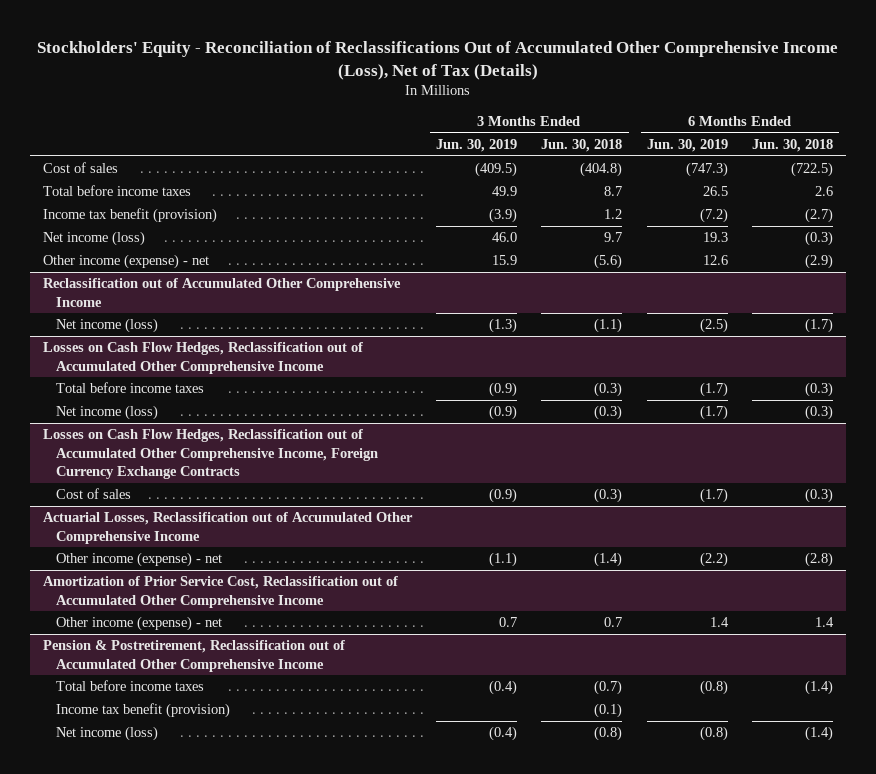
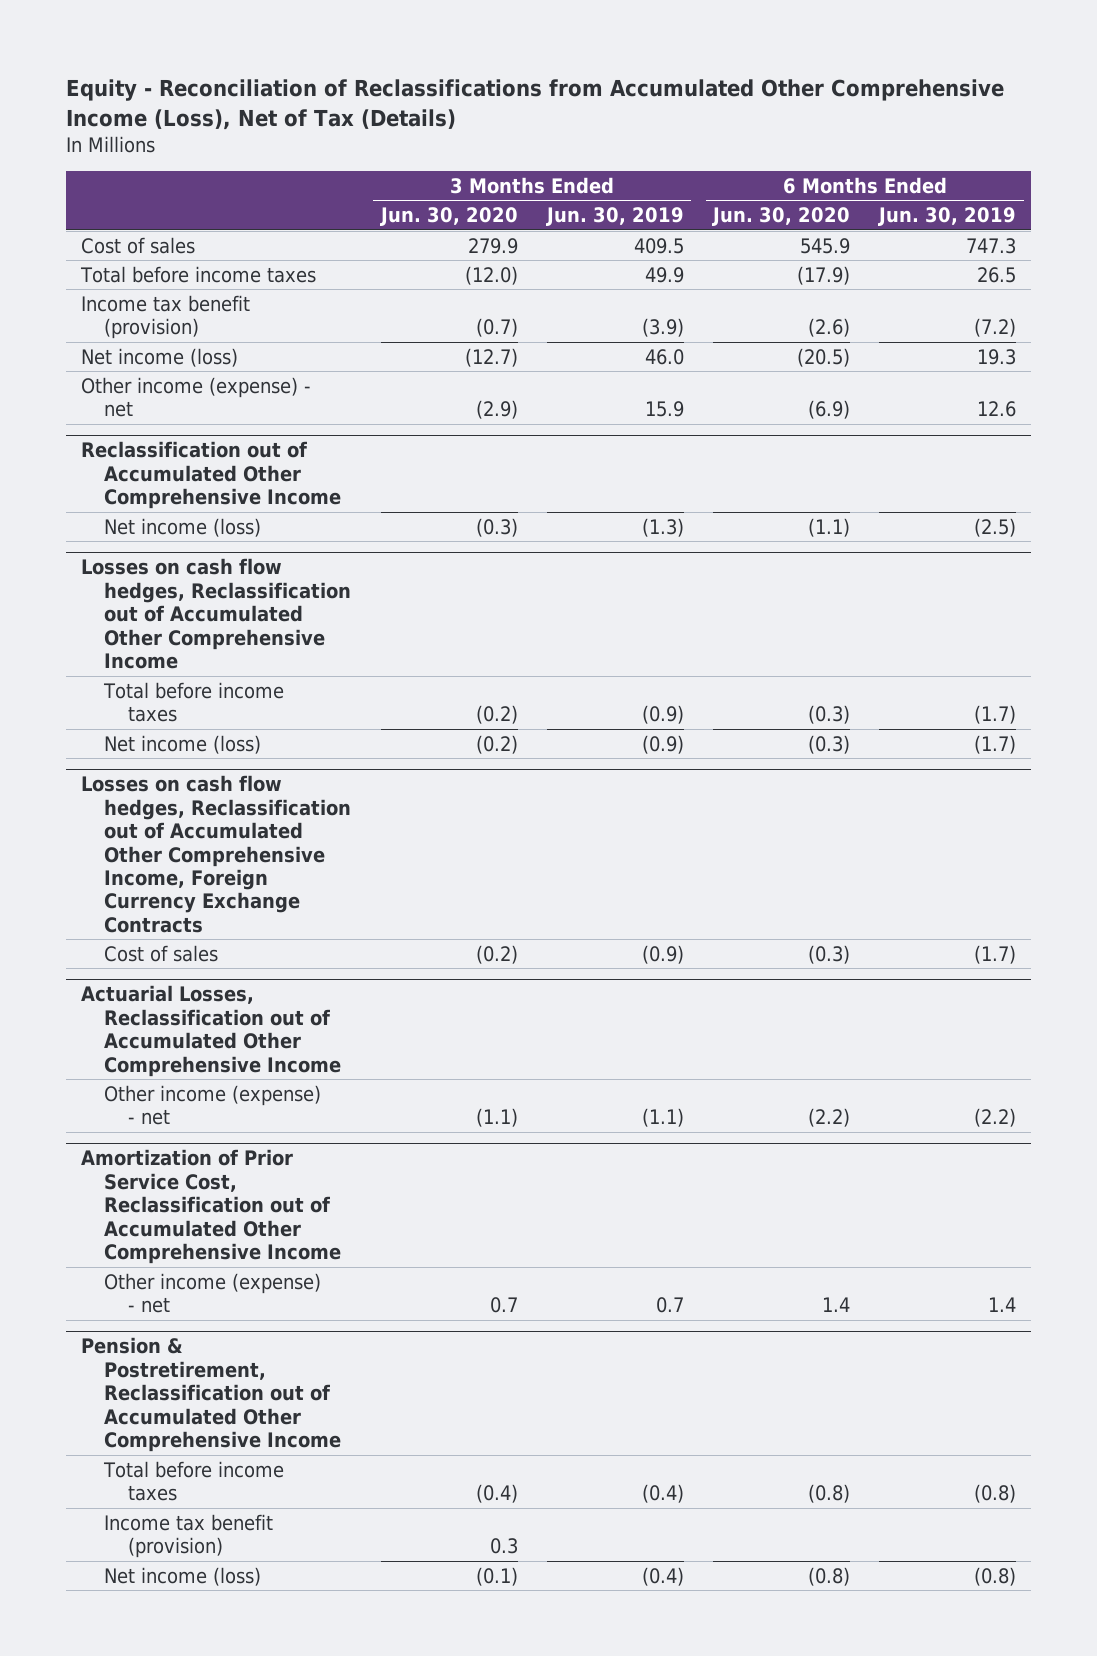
- Stockholders' Equity - Reconciliation of Reclassifications Out of Accumulated Other Comprehensive Income (Loss), Net of Tax (Details)
+ Equity - Reconciliation of Reclassifications from Accumulated Other Comprehensive Income (Loss), Net of Tax (Details)
- | 3 Months Ended Jun. 30, 2019 | 3 Months Ended Jun. 30, 2018 | 6 Months Ended Jun. 30, 2019 | 6 Months Ended Jun. 30, 2018
+ | 3 Months Ended Jun. 30, 2020 | 3 Months Ended Jun. 30, 2019 | 6 Months Ended Jun. 30, 2020 | 6 Months Ended Jun. 30, 2019
- Cost of sales | (409.5) | (404.8) | (747.3) | (722.5)
+ Cost of sales | 279.9 | 409.5 | 545.9 | 747.3
- Losses on Cash Flow Hedges, Reclassification out of Accumulated Other Comprehensive Income
+ Losses on cash flow hedges, Reclassification out of Accumulated Other Comprehensive Income
- Losses on Cash Flow Hedges, Reclassification out of Accumulated Other Comprehensive Income, Foreign Currency Exchange Contracts
+ Losses on cash flow hedges, Reclassification out of Accumulated Other Comprehensive Income, Foreign Currency Exchange Contracts

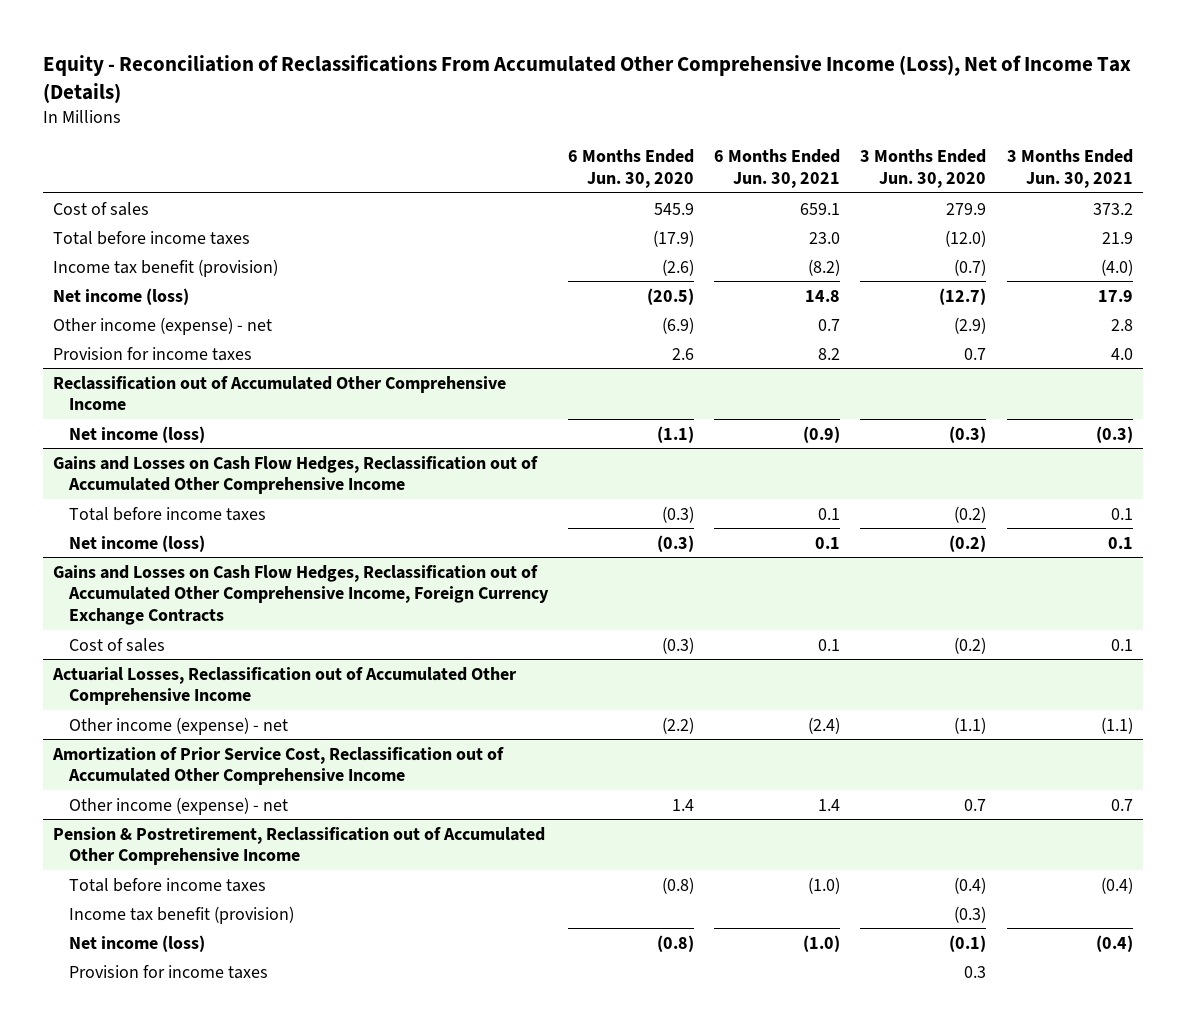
- Equity - Reconciliation of Reclassifications from Accumulated Other Comprehensive Income (Loss), Net of Tax (Details)
+ Equity - Reconciliation of Reclassifications From Accumulated Other Comprehensive Income (Loss), Net of Income Tax (Details)
- | 3 Months Ended Jun. 30, 2020 | 3 Months Ended Jun. 30, 2019 | 6 Months Ended Jun. 30, 2020 | 6 Months Ended Jun. 30, 2019
+ | 6 Months Ended Jun. 30, 2020 | 6 Months Ended Jun. 30, 2021 | 3 Months Ended Jun. 30, 2020 | 3 Months Ended Jun. 30, 2021
+ Provision for income taxes | 2.6 | 8.2 | 0.7 | 4.0
- Losses on cash flow hedges, Reclassification out of Accumulated Other Comprehensive Income
+ Gains and Losses on Cash Flow Hedges, Reclassification out of Accumulated Other Comprehensive Income
- Losses on cash flow hedges, Reclassification out of Accumulated Other Comprehensive Income, Foreign Currency Exchange Contracts
+ Gains and Losses on Cash Flow Hedges, Reclassification out of Accumulated Other Comprehensive Income, Foreign Currency Exchange Contracts
@ Pension & Postretirement, Reclassification out of Accumulated Other Comprehensive Income
- Income tax benefit (provision) | 0.3 | | |
+ Income tax benefit (provision) | | | (0.3) |
+ Provision for income taxes | | | 0.3 |

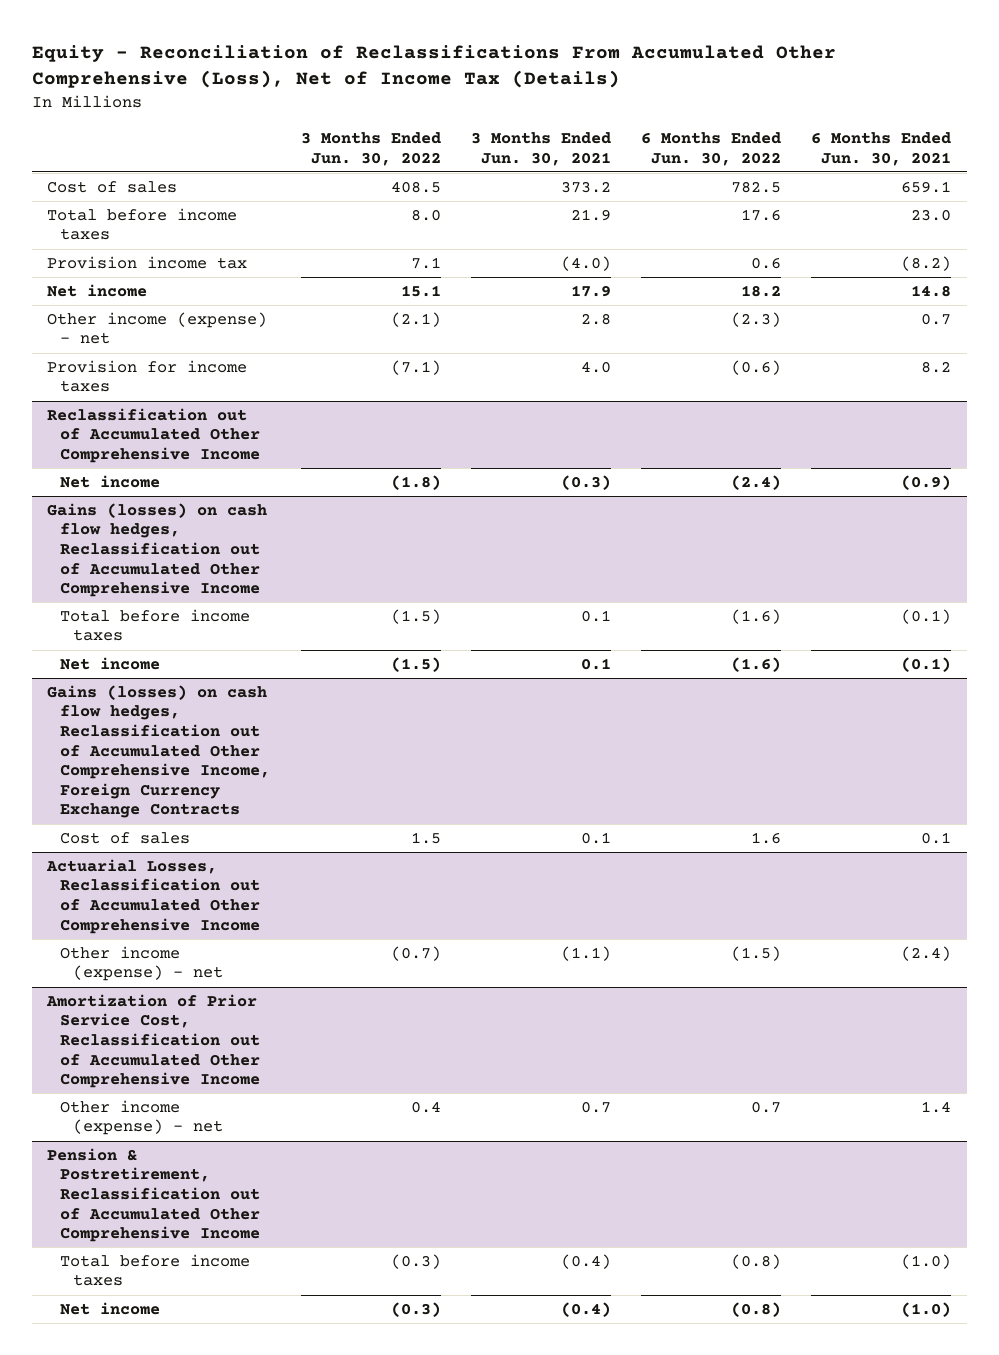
- Equity - Reconciliation of Reclassifications From Accumulated Other Comprehensive Income (Loss), Net of Income Tax (Details)
+ Equity - Reconciliation of Reclassifications From Accumulated Other Comprehensive (Loss), Net of Income Tax (Details)
- | 6 Months Ended Jun. 30, 2020 | 6 Months Ended Jun. 30, 2021 | 3 Months Ended Jun. 30, 2020 | 3 Months Ended Jun. 30, 2021
+ | 3 Months Ended Jun. 30, 2022 | 3 Months Ended Jun. 30, 2021 | 6 Months Ended Jun. 30, 2022 | 6 Months Ended Jun. 30, 2021
- Income tax benefit (provision) | (2.6) | (8.2) | (0.7) | (4.0)
- Net income (loss) | (20.5) | 14.8 | (12.7) | 17.9
+ Provision income tax | 7.1 | (4.0) | 0.6 | (8.2)
+ Net income | 15.1 | 17.9 | 18.2 | 14.8
@ Reclassification out of Accumulated Other Comprehensive Income
- Net income (loss) | (1.1) | (0.9) | (0.3) | (0.3)
- Gains and Losses on Cash Flow Hedges, Reclassification out of Accumulated Other Comprehensive Income
- Total before income taxes | (0.3) | 0.1 | (0.2) | 0.1
- Net income (loss) | (0.3) | 0.1 | (0.2) | 0.1
- Gains and Losses on Cash Flow Hedges, Reclassification out of Accumulated Other Comprehensive Income, Foreign Currency Exchange Contracts
@ Reclassification out of Accumulated Other Comprehensive Income
+ Net income | (1.8) | (0.3) | (2.4) | (0.9)
+ Gains (losses) on cash flow hedges, Reclassification out of Accumulated Other Comprehensive Income
+ Total before income taxes | (1.5) | 0.1 | (1.6) | (0.1)
+ Net income | (1.5) | 0.1 | (1.6) | (0.1)
+ Gains (losses) on cash flow hedges, Reclassification out of Accumulated Other Comprehensive Income, Foreign Currency Exchange Contracts
@ Pension & Postretirement, Reclassification out of Accumulated Other Comprehensive Income
- Income tax benefit (provision) | | | (0.3) |
- Net income (loss) | (0.8) | (1.0) | (0.1) | (0.4)
- Provision for income taxes | | | 0.3 |
+ Net income | (0.3) | (0.4) | (0.8) | (1.0)

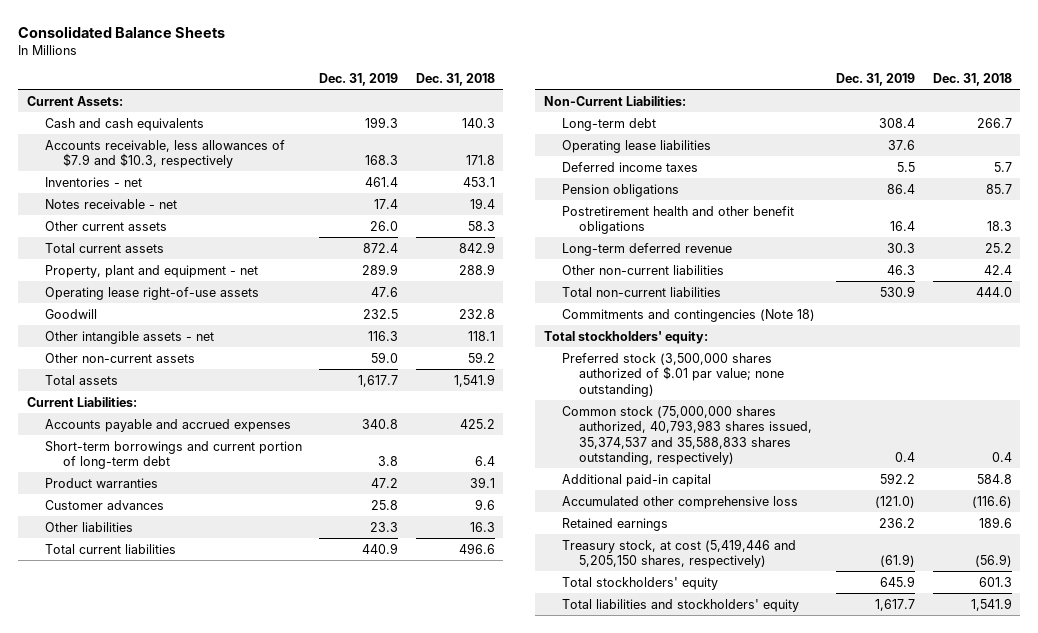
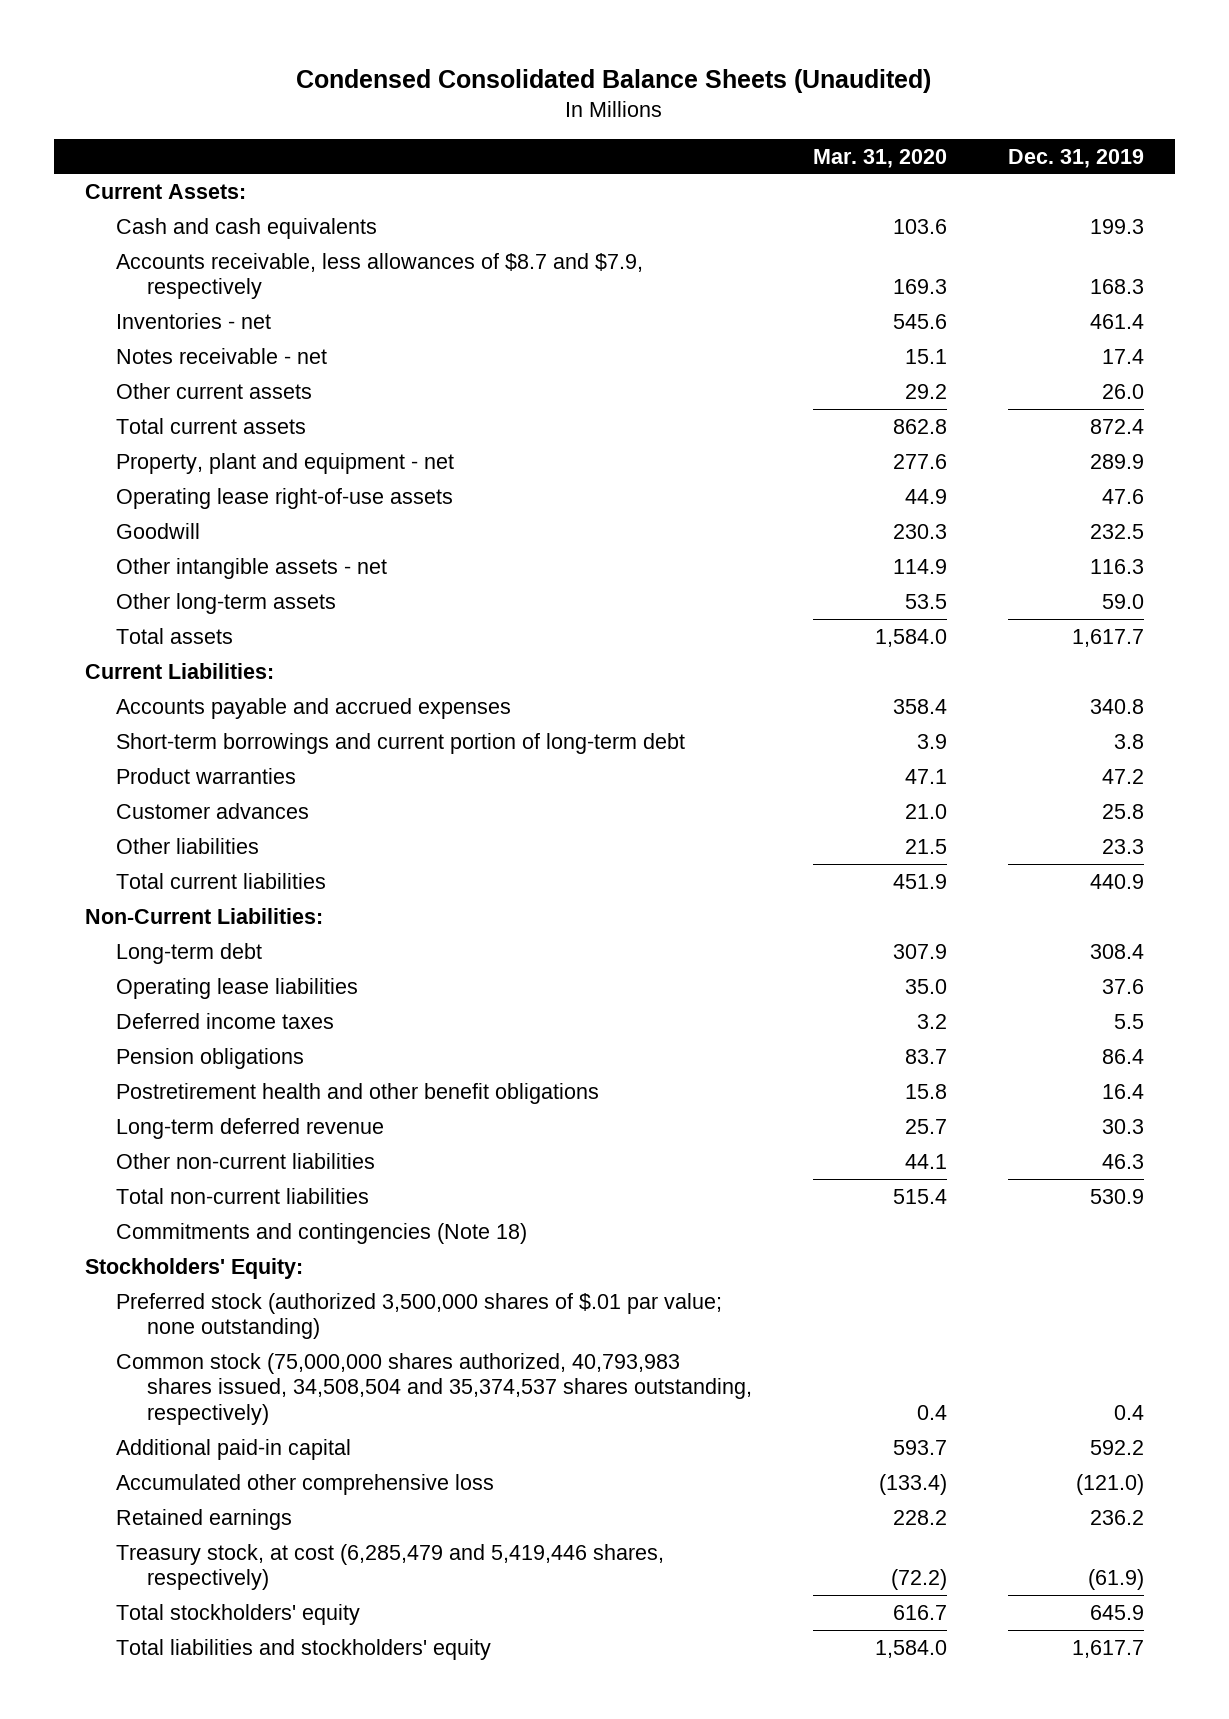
- Consolidated Balance Sheets
+ Condensed Consolidated Balance Sheets (Unaudited)
- | Dec. 31, 2019 | Dec. 31, 2018
+ | Mar. 31, 2020 | Dec. 31, 2019
- Accounts receivable, less allowances of $7.9 and $10.3, respectively | 168.3 | 171.8
+ Accounts receivable, less allowances of $8.7 and $7.9, respectively | 169.3 | 168.3
- Other non-current assets | 59.0 | 59.2
+ Other long-term assets | 53.5 | 59.0
- Total stockholders' equity:
- Preferred stock (3,500,000 shares authorized of $.01 par value; none outstanding)
- Common stock (75,000,000 shares authorized, 40,793,983 shares issued, 35,374,537 and 35,588,833 shares outstanding, respectively) | 0.4 | 0.4
+ Stockholders' Equity:
+ Preferred stock (authorized 3,500,000 shares of $.01 par value; none outstanding)
+ Common stock (75,000,000 shares authorized, 40,793,983 shares issued, 34,508,504 and 35,374,537 shares outstanding, respectively) | 0.4 | 0.4
- Treasury stock, at cost (5,419,446 and 5,205,150 shares, respectively) | (61.9) | (56.9)
+ Treasury stock, at cost (6,285,479 and 5,419,446 shares, respectively) | (72.2) | (61.9)

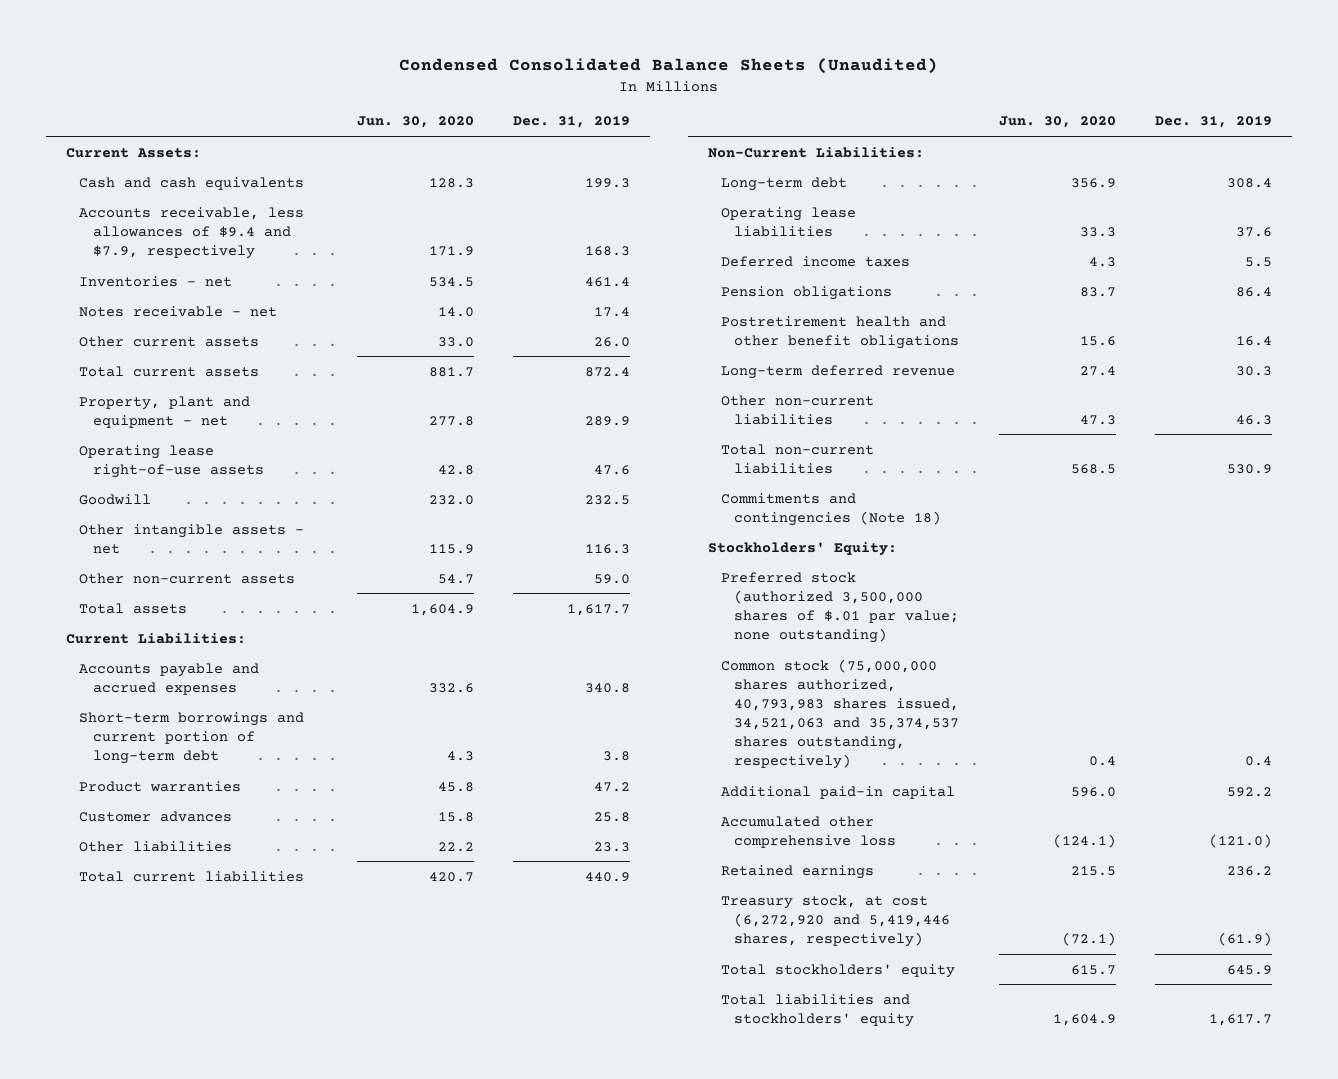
- | Mar. 31, 2020 | Dec. 31, 2019
+ | Jun. 30, 2020 | Dec. 31, 2019
- Accounts receivable, less allowances of $8.7 and $7.9, respectively | 169.3 | 168.3
+ Accounts receivable, less allowances of $9.4 and $7.9, respectively | 171.9 | 168.3
- Other long-term assets | 53.5 | 59.0
+ Other non-current assets | 54.7 | 59.0
- Common stock (75,000,000 shares authorized, 40,793,983 shares issued, 34,508,504 and 35,374,537 shares outstanding, respectively) | 0.4 | 0.4
+ Common stock (75,000,000 shares authorized, 40,793,983 shares issued, 34,521,063 and 35,374,537 shares outstanding, respectively) | 0.4 | 0.4
- Treasury stock, at cost (6,285,479 and 5,419,446 shares, respectively) | (72.2) | (61.9)
+ Treasury stock, at cost (6,272,920 and 5,419,446 shares, respectively) | (72.1) | (61.9)

